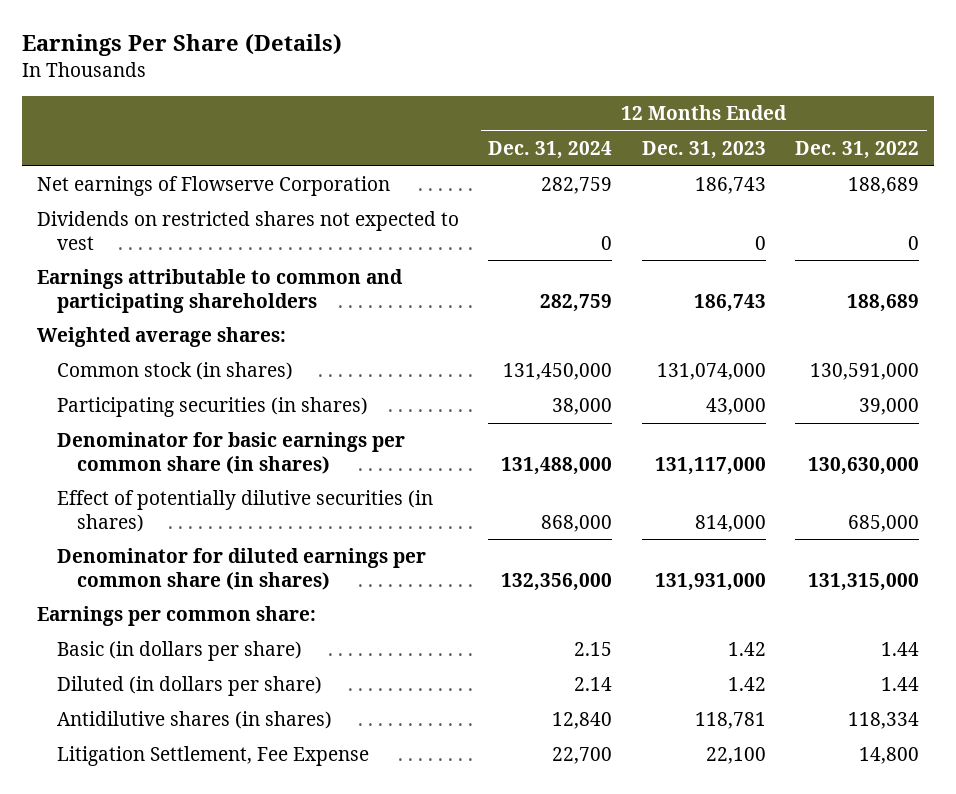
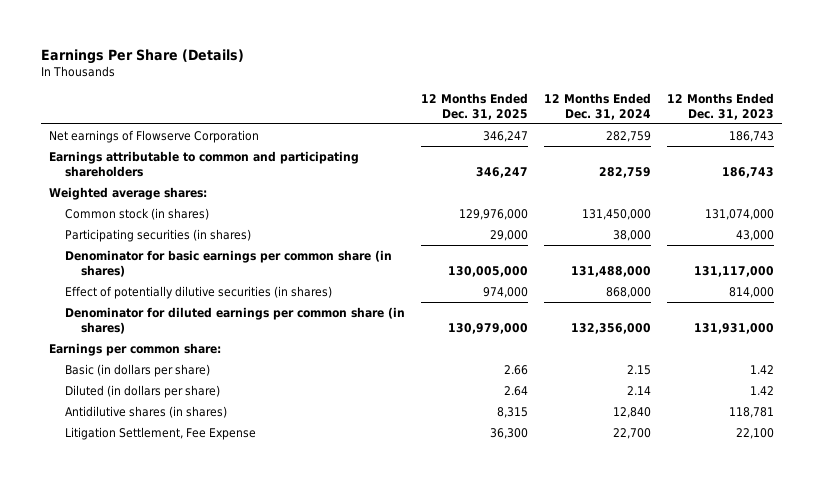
- | 12 Months Ended Dec. 31, 2024 | 12 Months Ended Dec. 31, 2023 | 12 Months Ended Dec. 31, 2022
+ | 12 Months Ended Dec. 31, 2025 | 12 Months Ended Dec. 31, 2024 | 12 Months Ended Dec. 31, 2023
- Dividends on restricted shares not expected to vest | 0 | 0 | 0

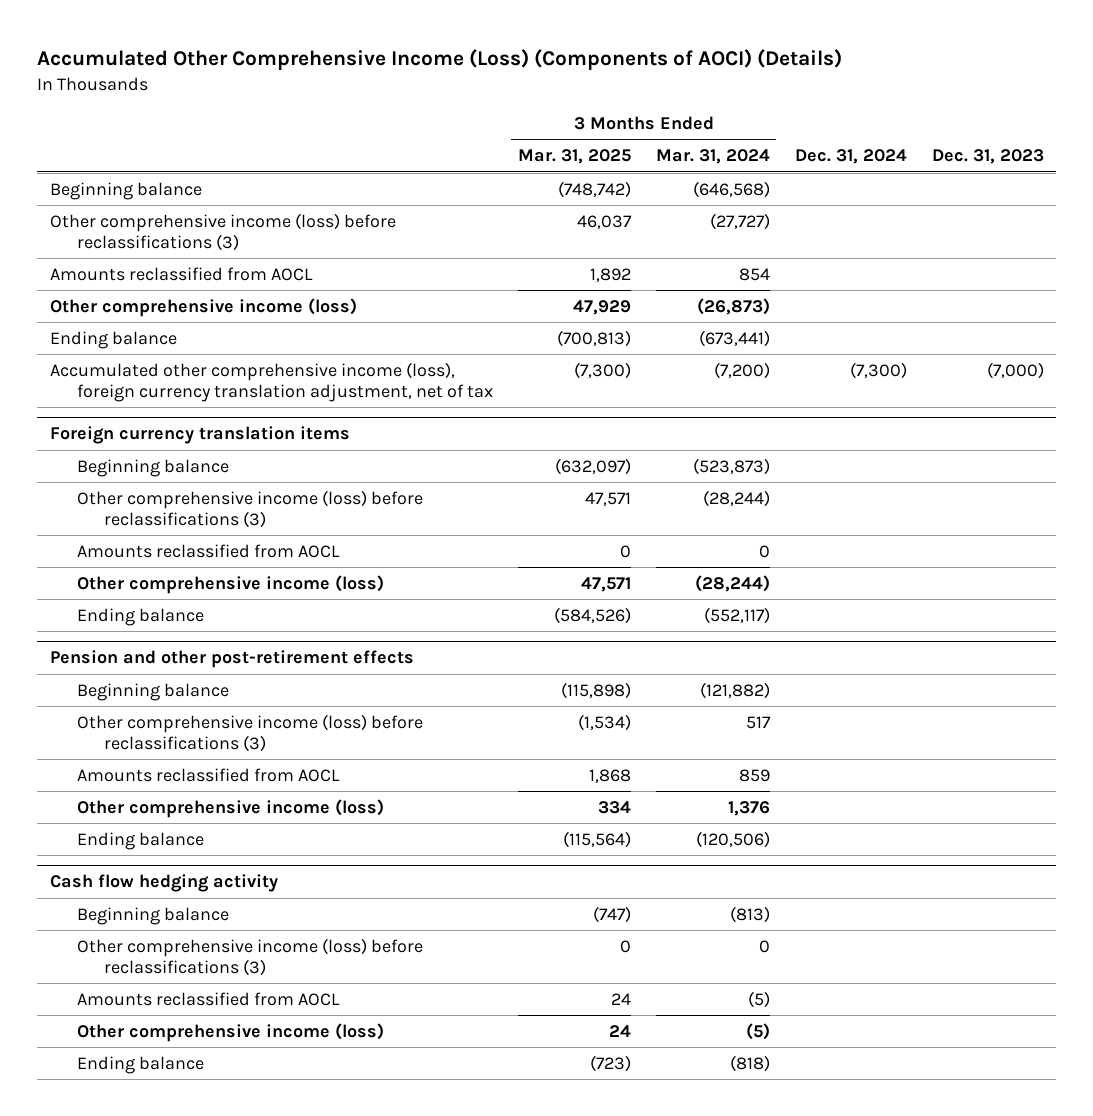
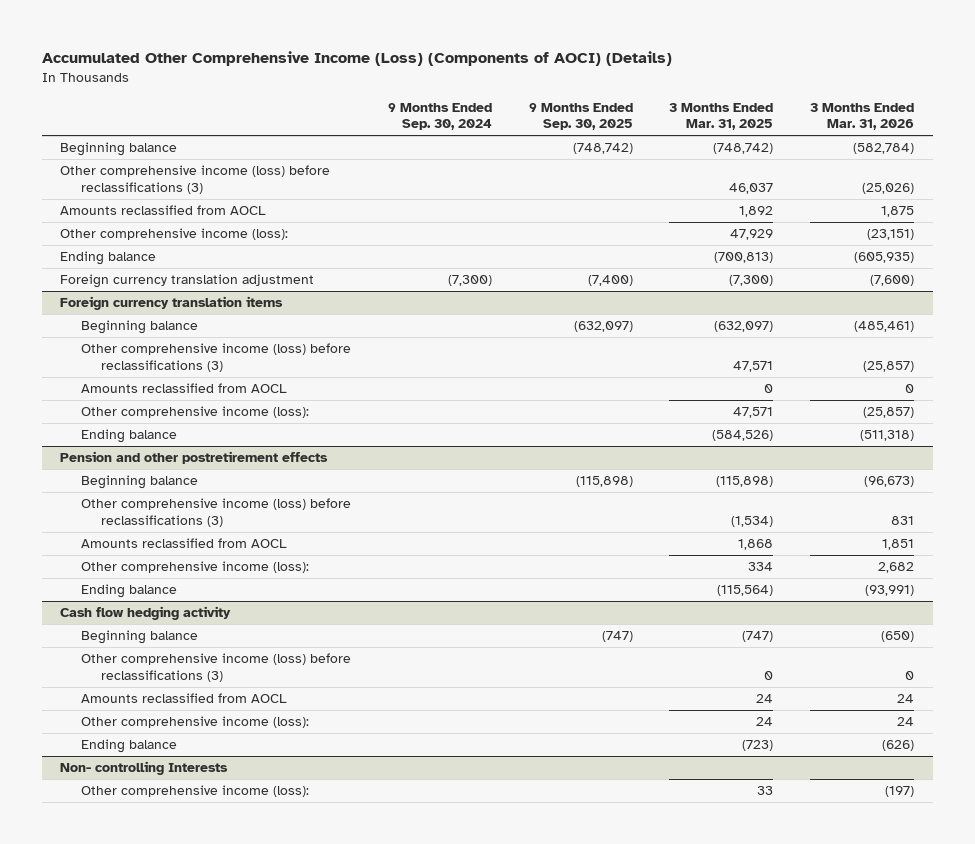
- | 3 Months Ended Mar. 31, 2025 | 3 Months Ended Mar. 31, 2024 | Dec. 31, 2024 | Dec. 31, 2023
+ | 9 Months Ended Sep. 30, 2024 | 9 Months Ended Sep. 30, 2025 | 3 Months Ended Mar. 31, 2025 | 3 Months Ended Mar. 31, 2026
- Other comprehensive income (loss) | 47,929 | (26,873) | |
+ Other comprehensive income (loss): | | | 47,929 | (23,151)
- Accumulated other comprehensive income (loss), foreign currency translation adjustment, net of tax | (7,300) | (7,200) | (7,300) | (7,000)
+ Foreign currency translation adjustment | (7,300) | (7,400) | (7,300) | (7,600)
@ Foreign currency translation items
- Other comprehensive income (loss) | 47,571 | (28,244) | |
+ Other comprehensive income (loss): | | | 47,571 | (25,857)
- Pension and other post-retirement effects
+ Pension and other postretirement effects
- Other comprehensive income (loss) | 334 | 1,376 | |
+ Other comprehensive income (loss): | | | 334 | 2,682
@ Cash flow hedging activity
- Other comprehensive income (loss) | 24 | (5) | |
+ Other comprehensive income (loss): | | | 24 | 24
+ Non- controlling Interests
+ Other comprehensive income (loss): | | | 33 | (197)

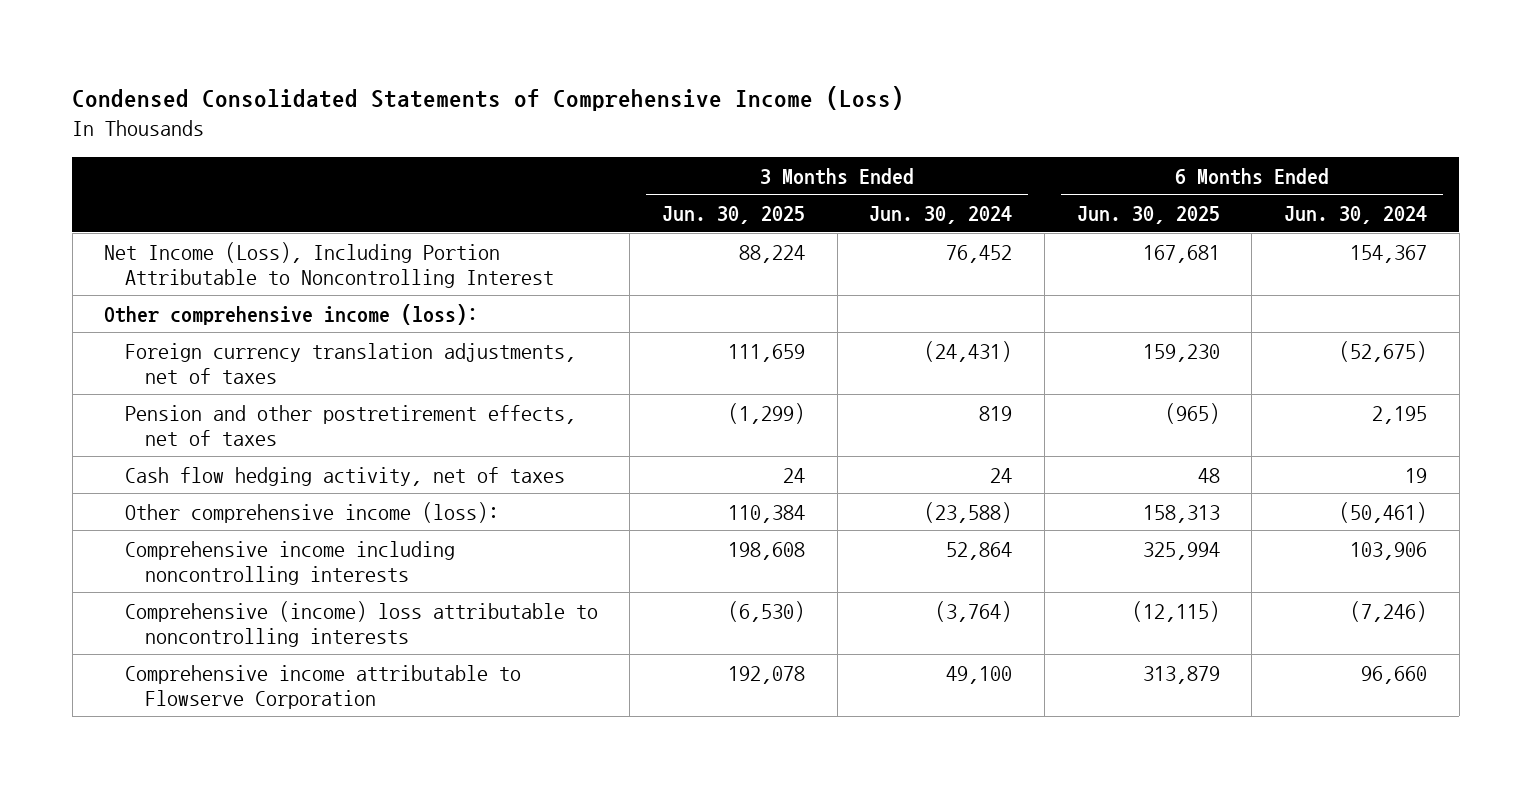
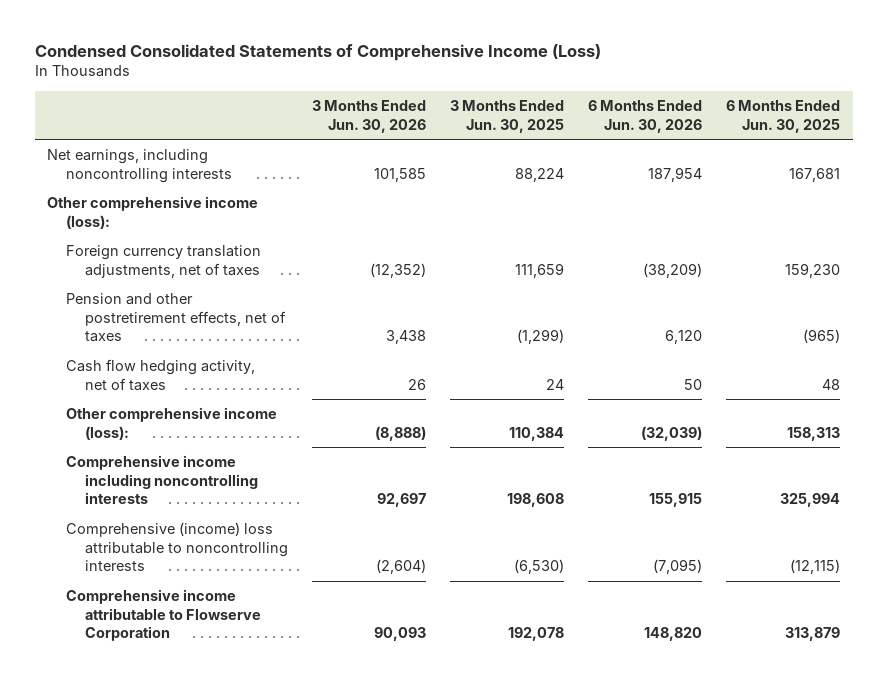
- | 3 Months Ended Jun. 30, 2025 | 3 Months Ended Jun. 30, 2024 | 6 Months Ended Jun. 30, 2025 | 6 Months Ended Jun. 30, 2024
+ | 3 Months Ended Jun. 30, 2026 | 3 Months Ended Jun. 30, 2025 | 6 Months Ended Jun. 30, 2026 | 6 Months Ended Jun. 30, 2025
- Net Income (Loss), Including Portion Attributable to Noncontrolling Interest | 88,224 | 76,452 | 167,681 | 154,367
+ Net earnings, including noncontrolling interests | 101,585 | 88,224 | 187,954 | 167,681

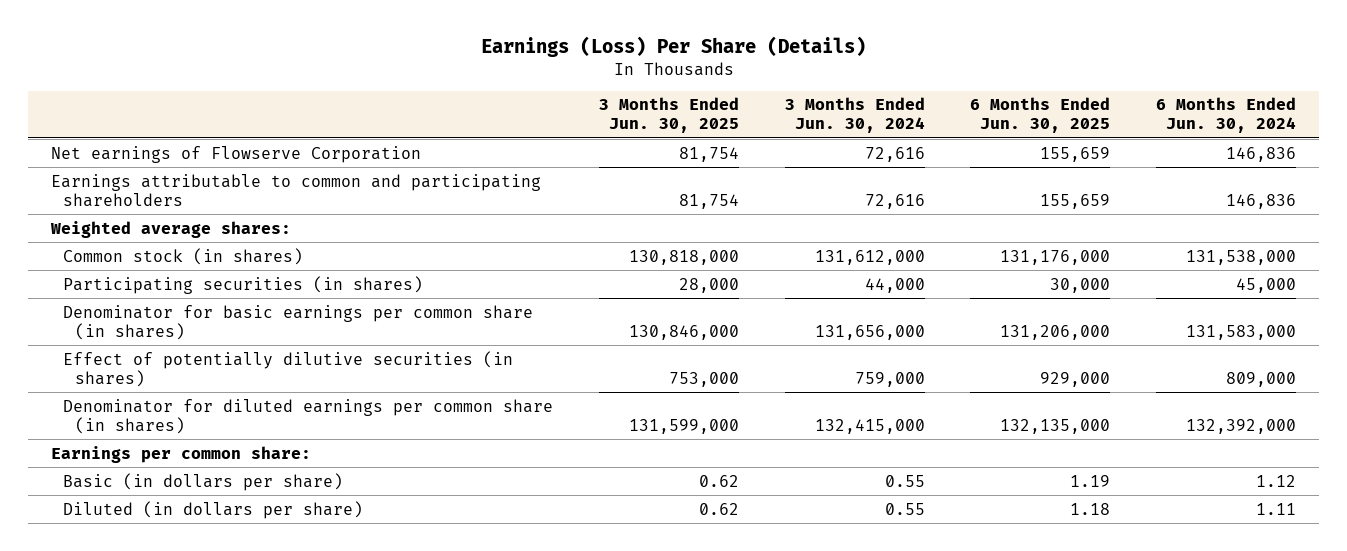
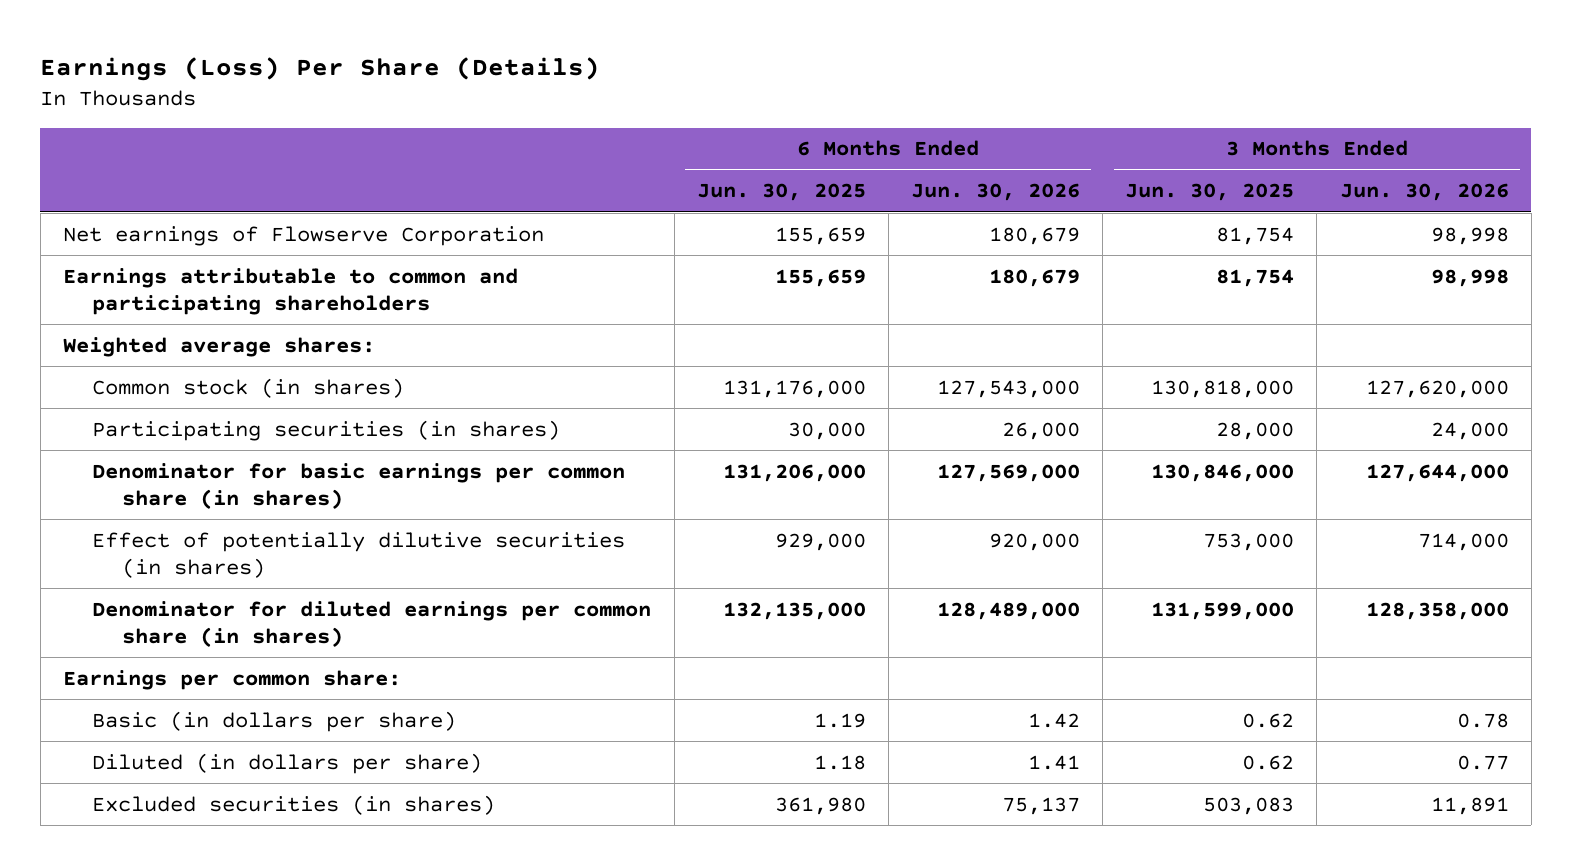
- | 3 Months Ended Jun. 30, 2025 | 3 Months Ended Jun. 30, 2024 | 6 Months Ended Jun. 30, 2025 | 6 Months Ended Jun. 30, 2024
+ | 6 Months Ended Jun. 30, 2025 | 6 Months Ended Jun. 30, 2026 | 3 Months Ended Jun. 30, 2025 | 3 Months Ended Jun. 30, 2026
+ Excluded securities (in shares) | 361,980 | 75,137 | 503,083 | 11,891

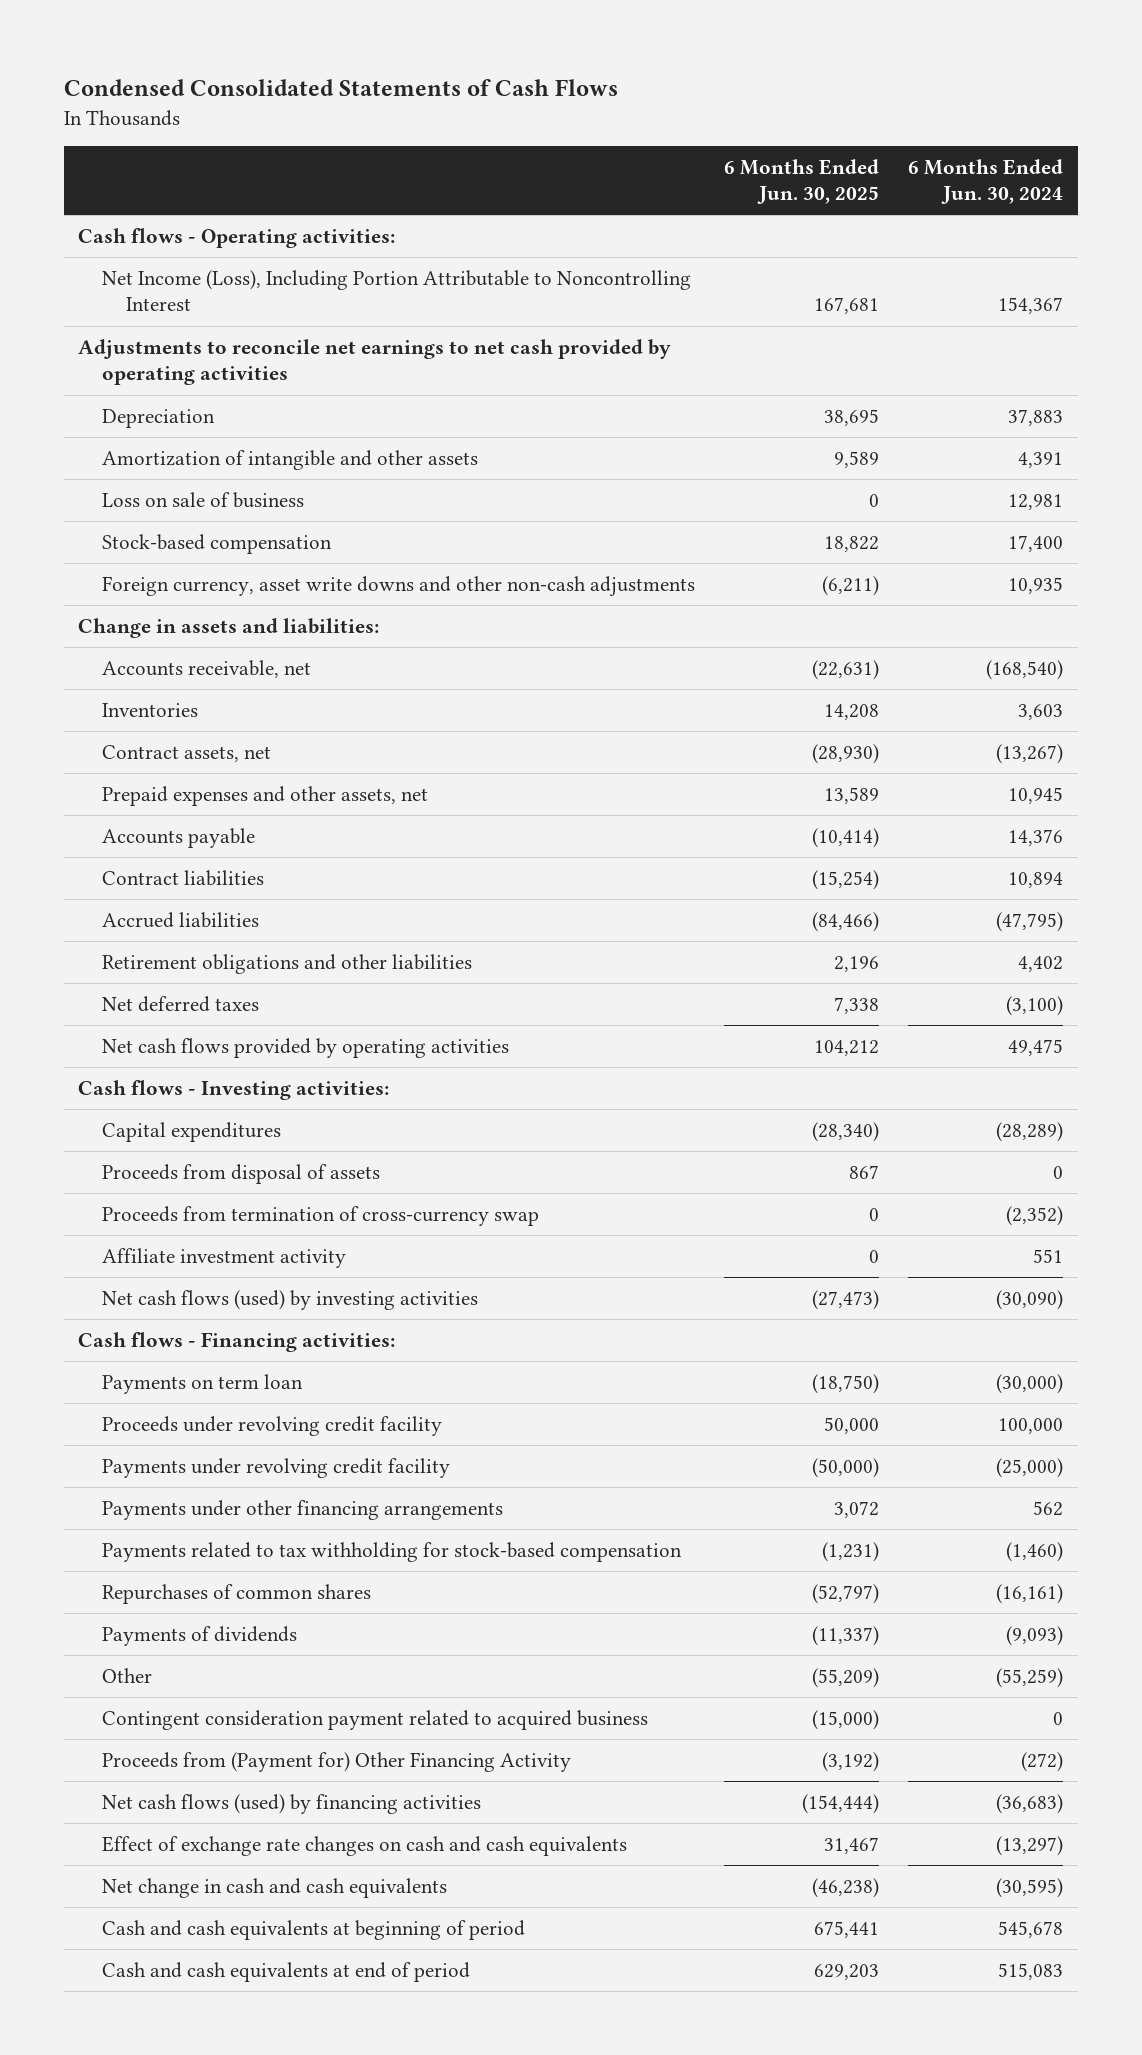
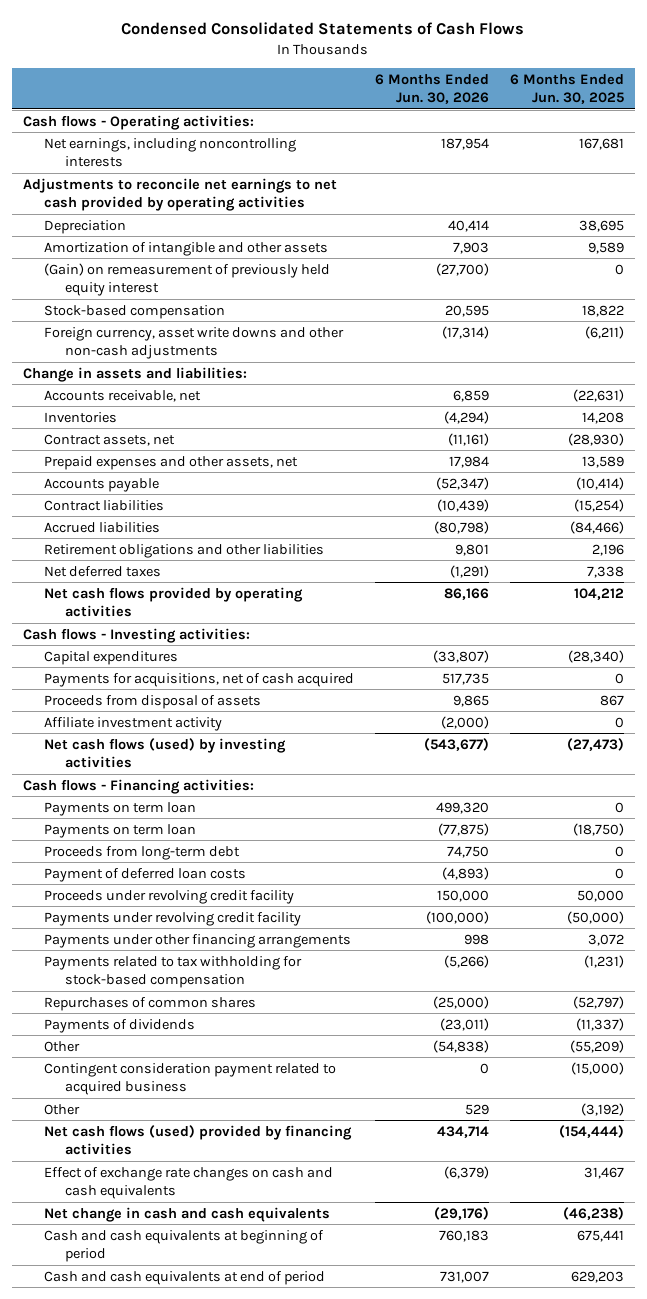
- | 6 Months Ended Jun. 30, 2025 | 6 Months Ended Jun. 30, 2024
+ | 6 Months Ended Jun. 30, 2026 | 6 Months Ended Jun. 30, 2025
- Net Income (Loss), Including Portion Attributable to Noncontrolling Interest | 167,681 | 154,367
+ Net earnings, including noncontrolling interests | 187,954 | 167,681
- Loss on sale of business | 0 | 12,981
+ (Gain) on remeasurement of previously held equity interest | (27,700) | 0
+ Payments for acquisitions, net of cash acquired | 517,735 | 0
- Proceeds from termination of cross-currency swap | 0 | (2,352)
+ Payments on term loan | 499,320 | 0
+ Proceeds from long-term debt | 74,750 | 0
+ Payment of deferred loan costs | (4,893) | 0
- Proceeds from (Payment for) Other Financing Activity | (3,192) | (272)
- Net cash flows (used) by financing activities | (154,444) | (36,683)
+ Other | 529 | (3,192)
+ Net cash flows (used) provided by financing activities | 434,714 | (154,444)

